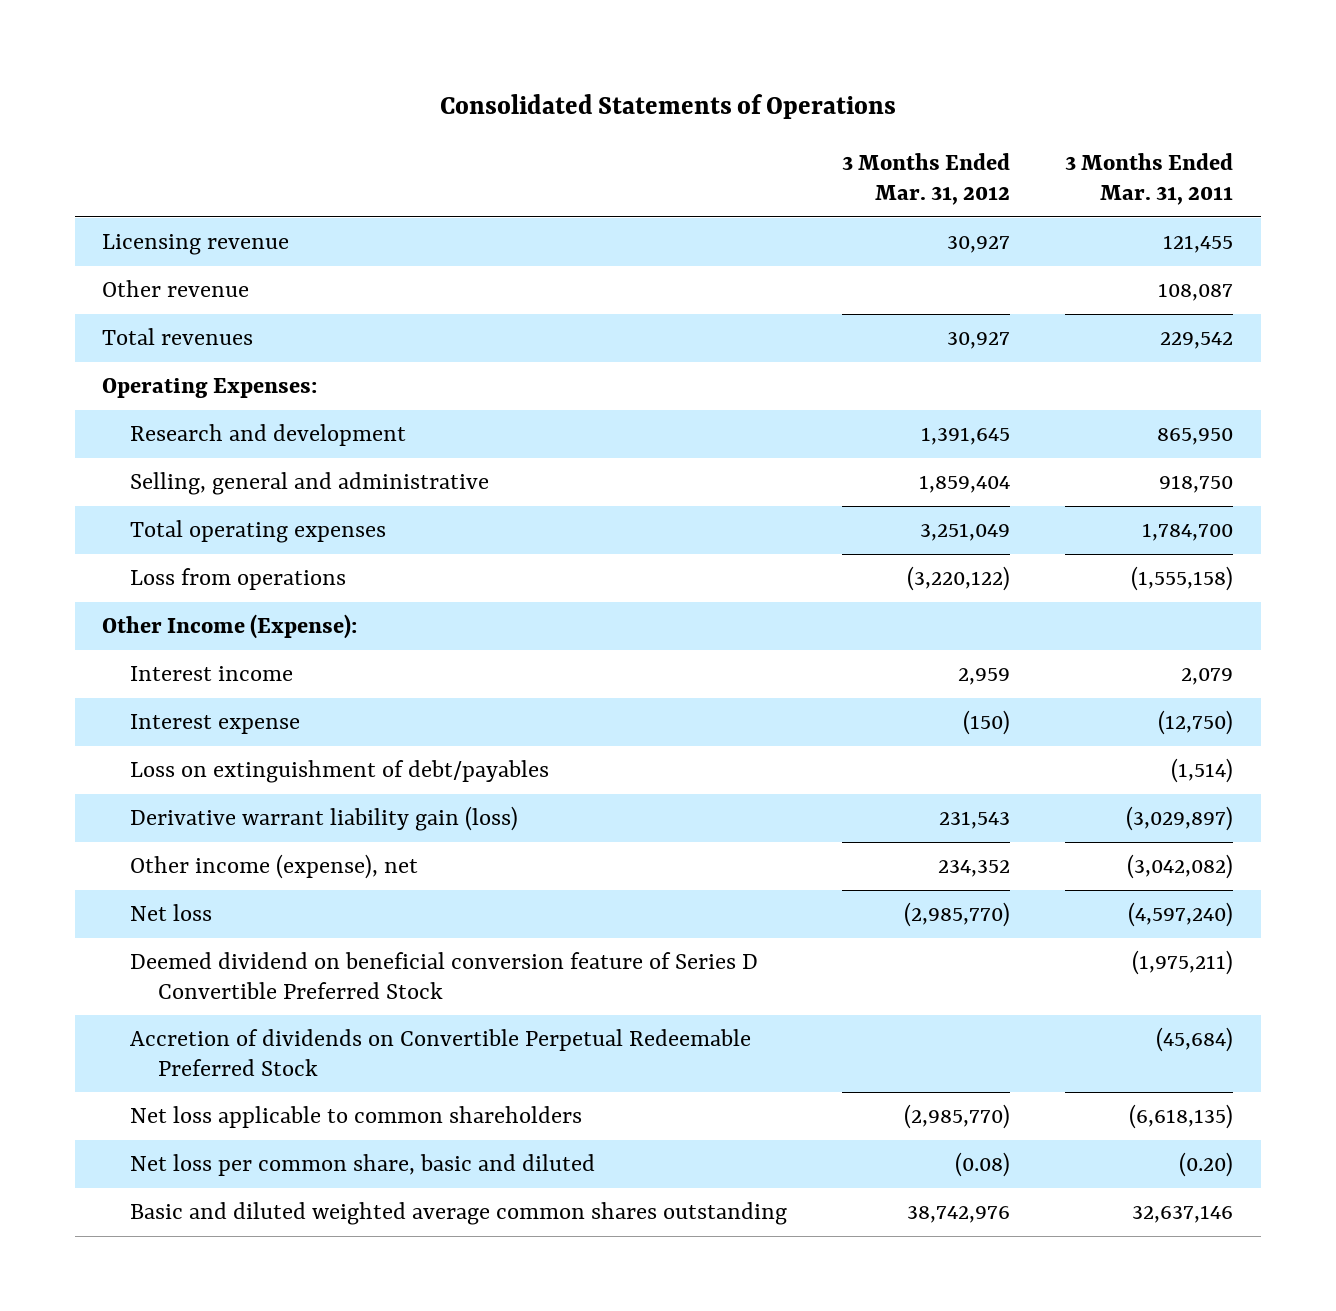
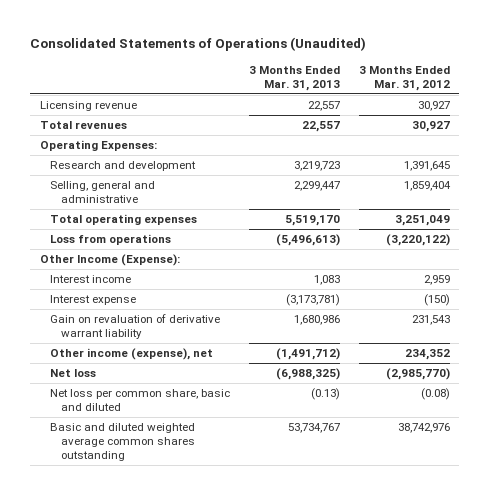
- Consolidated Statements of Operations
+ Consolidated Statements of Operations (Unaudited)
- | 3 Months Ended Mar. 31, 2012 | 3 Months Ended Mar. 31, 2011
+ | 3 Months Ended Mar. 31, 2013 | 3 Months Ended Mar. 31, 2012
- Other revenue | | 108,087
- Loss on extinguishment of debt/payables | | (1,514)
- Derivative warrant liability gain (loss) | 231,543 | (3,029,897)
+ Gain on revaluation of derivative warrant liability | 1,680,986 | 231,543
- Deemed dividend on beneficial conversion feature of Series D Convertible Preferred Stock | | (1,975,211)
- Accretion of dividends on Convertible Perpetual Redeemable Preferred Stock | | (45,684)
- Net loss applicable to common shareholders | (2,985,770) | (6,618,135)

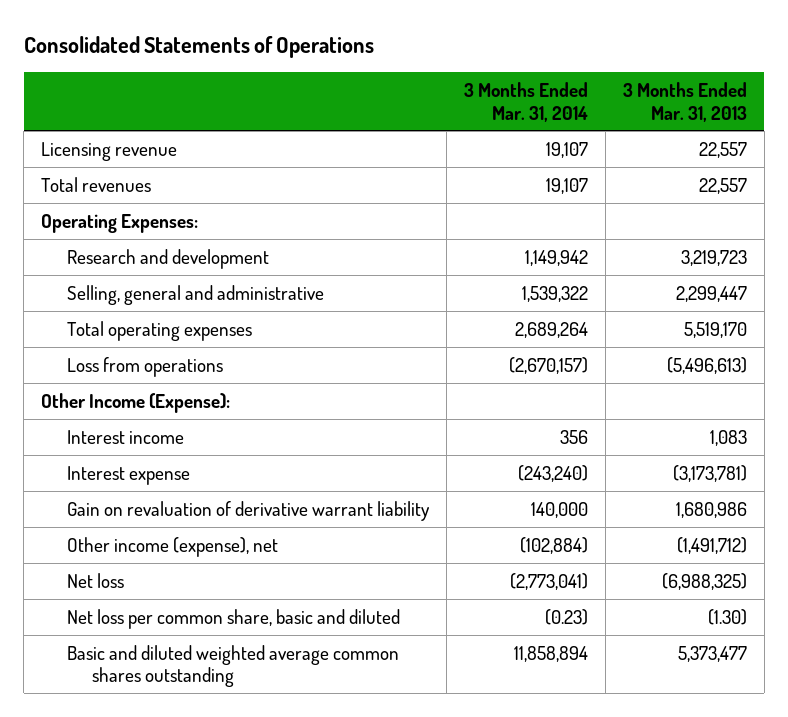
- Consolidated Statements of Operations (Unaudited)
+ Consolidated Statements of Operations
- | 3 Months Ended Mar. 31, 2013 | 3 Months Ended Mar. 31, 2012
+ | 3 Months Ended Mar. 31, 2014 | 3 Months Ended Mar. 31, 2013
- Net loss per common share, basic and diluted | (0.13) | (0.08)
- Basic and diluted weighted average common shares outstanding | 53,734,767 | 38,742,976
+ Net loss per common share, basic and diluted | (0.23) | (1.30)
+ Basic and diluted weighted average common shares outstanding | 11,858,894 | 5,373,477

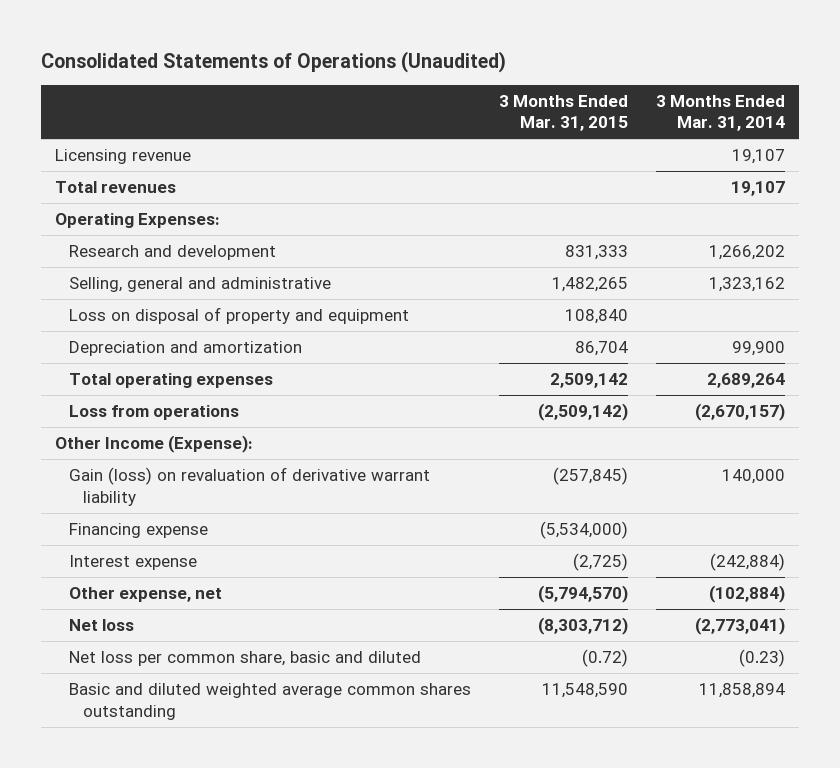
- Consolidated Statements of Operations
+ Consolidated Statements of Operations (Unaudited)
- | 3 Months Ended Mar. 31, 2014 | 3 Months Ended Mar. 31, 2013
+ | 3 Months Ended Mar. 31, 2015 | 3 Months Ended Mar. 31, 2014
- Research and development | 1,149,942 | 3,219,723
- Selling, general and administrative | 1,539,322 | 2,299,447
+ Research and development | 831,333 | 1,266,202
+ Selling, general and administrative | 1,482,265 | 1,323,162
+ Loss on disposal of property and equipment | 108,840 |
+ Depreciation and amortization | 86,704 | 99,900
- Interest income | 356 | 1,083
- Interest expense | (243,240) | (3,173,781)
- Gain on revaluation of derivative warrant liability | 140,000 | 1,680,986
- Other income (expense), net | (102,884) | (1,491,712)
+ Gain (loss) on revaluation of derivative warrant liability | (257,845) | 140,000
+ Financing expense | (5,534,000) |
+ Interest expense | (2,725) | (242,884)
+ Other expense, net | (5,794,570) | (102,884)

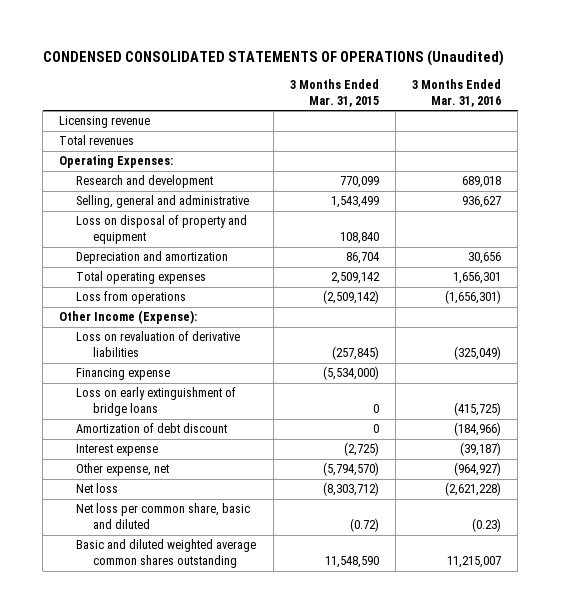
- Consolidated Statements of Operations (Unaudited)
+ CONDENSED CONSOLIDATED STATEMENTS OF OPERATIONS (Unaudited)
- | 3 Months Ended Mar. 31, 2015 | 3 Months Ended Mar. 31, 2014
+ | 3 Months Ended Mar. 31, 2015 | 3 Months Ended Mar. 31, 2016
- Research and development | 831,333 | 1,266,202
- Selling, general and administrative | 1,482,265 | 1,323,162
+ Research and development | 770,099 | 689,018
+ Selling, general and administrative | 1,543,499 | 936,627
- Gain (loss) on revaluation of derivative warrant liability | (257,845) | 140,000
+ Loss on revaluation of derivative liabilities | (257,845) | (325,049)
+ Loss on early extinguishment of bridge loans | 0 | (415,725)
+ Amortization of debt discount | 0 | (184,966)

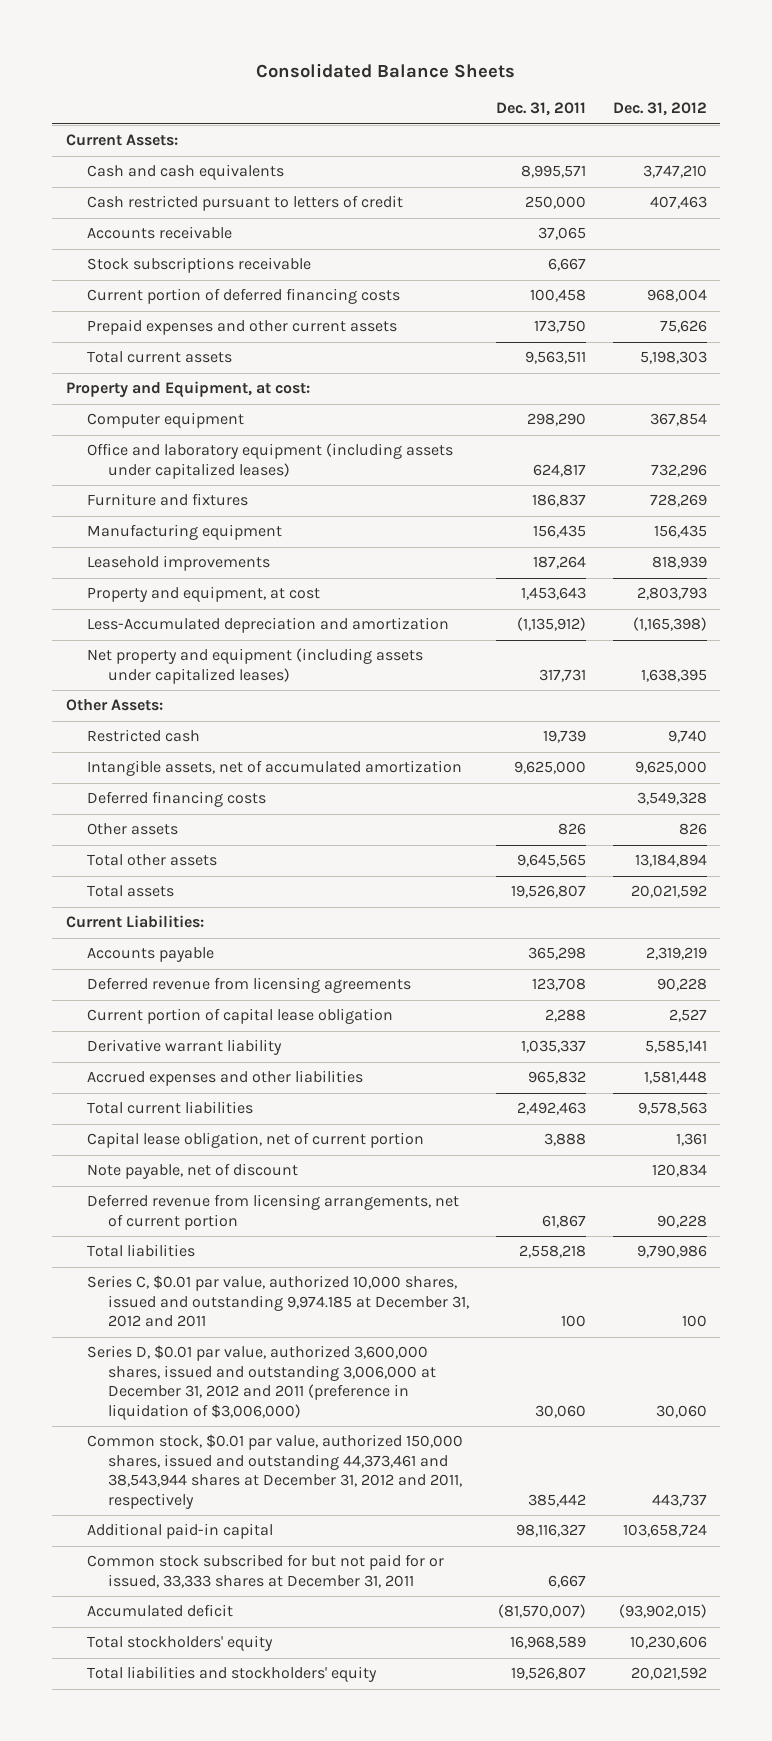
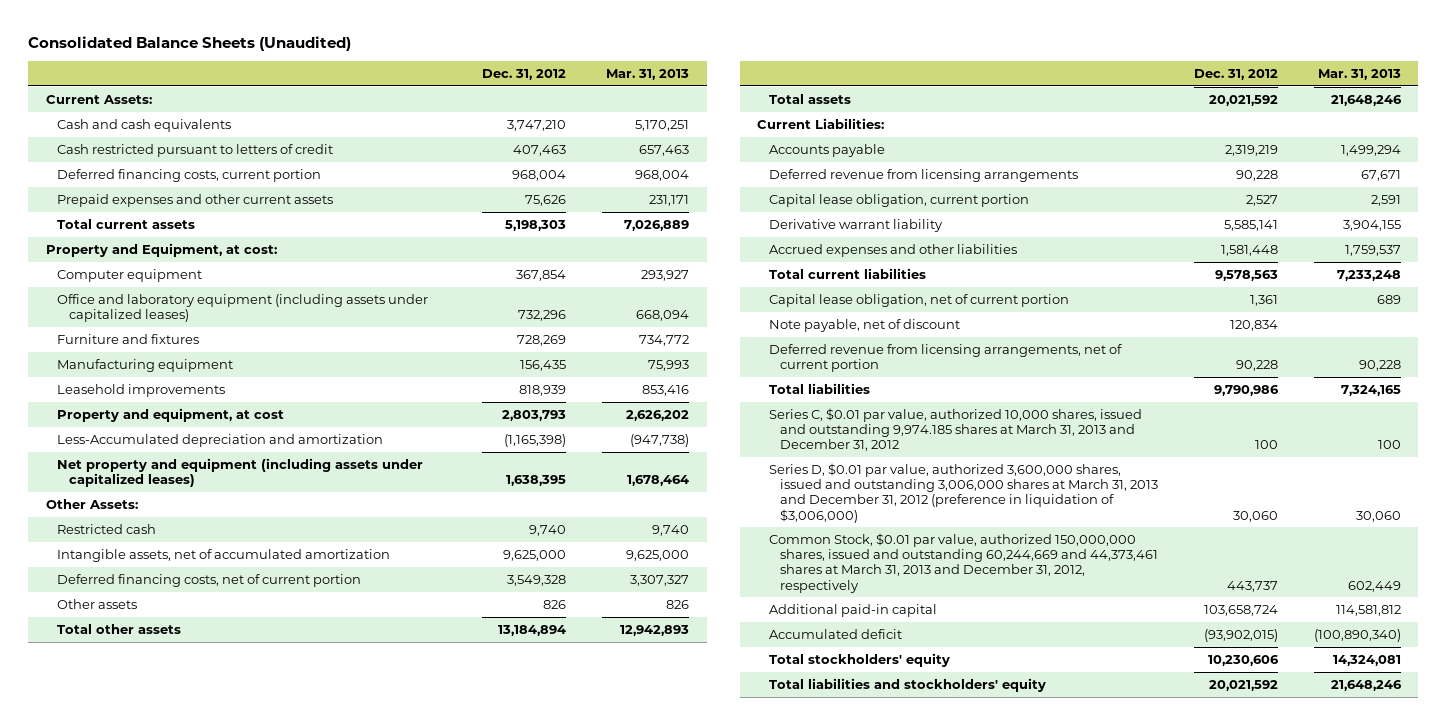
- Consolidated Balance Sheets
+ Consolidated Balance Sheets (Unaudited)
- | Dec. 31, 2011 | Dec. 31, 2012
+ | Dec. 31, 2012 | Mar. 31, 2013
- Accounts receivable | 37,065 |
- Stock subscriptions receivable | 6,667 |
- Current portion of deferred financing costs | 100,458 | 968,004
+ Deferred financing costs, current portion | 968,004 | 968,004
- Deferred financing costs | | 3,549,328
+ Deferred financing costs, net of current portion | 3,549,328 | 3,307,327
- Deferred revenue from licensing agreements | 123,708 | 90,228
- Current portion of capital lease obligation | 2,288 | 2,527
+ Deferred revenue from licensing arrangements | 90,228 | 67,671
+ Capital lease obligation, current portion | 2,527 | 2,591
- Series C, $0.01 par value, authorized 10,000 shares, issued and outstanding 9,974.185 at December 31, 2012 and 2011 | 100 | 100
- Series D, $0.01 par value, authorized 3,600,000 shares, issued and outstanding 3,006,000 at December 31, 2012 and 2011 (preference in liquidation of $3,006,000) | 30,060 | 30,060
- Common stock, $0.01 par value, authorized 150,000 shares, issued and outstanding 44,373,461 and 38,543,944 shares at December 31, 2012 and 2011, respectively | 385,442 | 443,737
+ Series C, $0.01 par value, authorized 10,000 shares, issued and outstanding 9,974.185 shares at March 31, 2013 and December 31, 2012 | 100 | 100
+ Series D, $0.01 par value, authorized 3,600,000 shares, issued and outstanding 3,006,000 shares at March 31, 2013 and December 31, 2012 (preference in liquidation of $3,006,000) | 30,060 | 30,060
+ Common Stock, $0.01 par value, authorized 150,000,000 shares, issued and outstanding 60,244,669 and 44,373,461 shares at March 31, 2013 and December 31, 2012, respectively | 443,737 | 602,449
- Common stock subscribed for but not paid for or issued, 33,333 shares at December 31, 2011 | 6,667 |

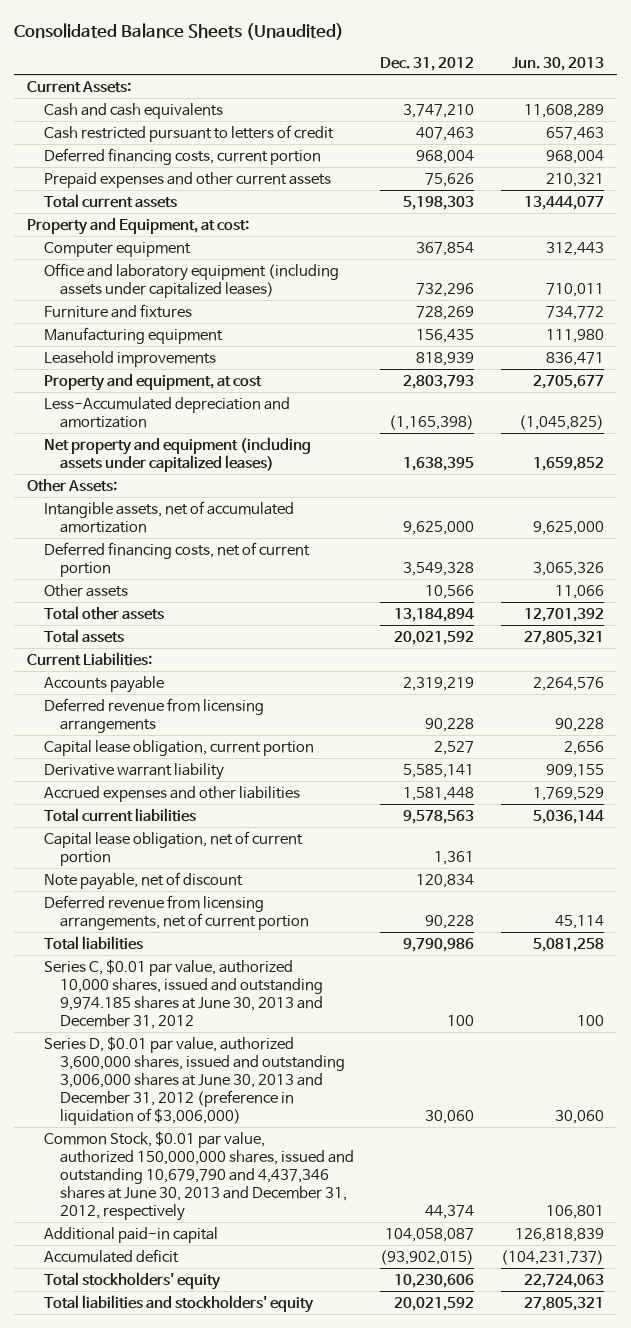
- | Dec. 31, 2012 | Mar. 31, 2013
+ | Dec. 31, 2012 | Jun. 30, 2013
- Restricted cash | 9,740 | 9,740
- Other assets | 826 | 826
+ Other assets | 10,566 | 11,066
- Series C, $0.01 par value, authorized 10,000 shares, issued and outstanding 9,974.185 shares at March 31, 2013 and December 31, 2012 | 100 | 100
- Series D, $0.01 par value, authorized 3,600,000 shares, issued and outstanding 3,006,000 shares at March 31, 2013 and December 31, 2012 (preference in liquidation of $3,006,000) | 30,060 | 30,060
- Common Stock, $0.01 par value, authorized 150,000,000 shares, issued and outstanding 60,244,669 and 44,373,461 shares at March 31, 2013 and December 31, 2012, respectively | 443,737 | 602,449
- Additional paid-in capital | 103,658,724 | 114,581,812
+ Series C, $0.01 par value, authorized 10,000 shares, issued and outstanding 9,974.185 shares at June 30, 2013 and December 31, 2012 | 100 | 100
+ Series D, $0.01 par value, authorized 3,600,000 shares, issued and outstanding 3,006,000 shares at June 30, 2013 and December 31, 2012 (preference in liquidation of $3,006,000) | 30,060 | 30,060
+ Common Stock, $0.01 par value, authorized 150,000,000 shares, issued and outstanding 10,679,790 and 4,437,346 shares at June 30, 2013 and December 31, 2012, respectively | 44,374 | 106,801
+ Additional paid-in capital | 104,058,087 | 126,818,839

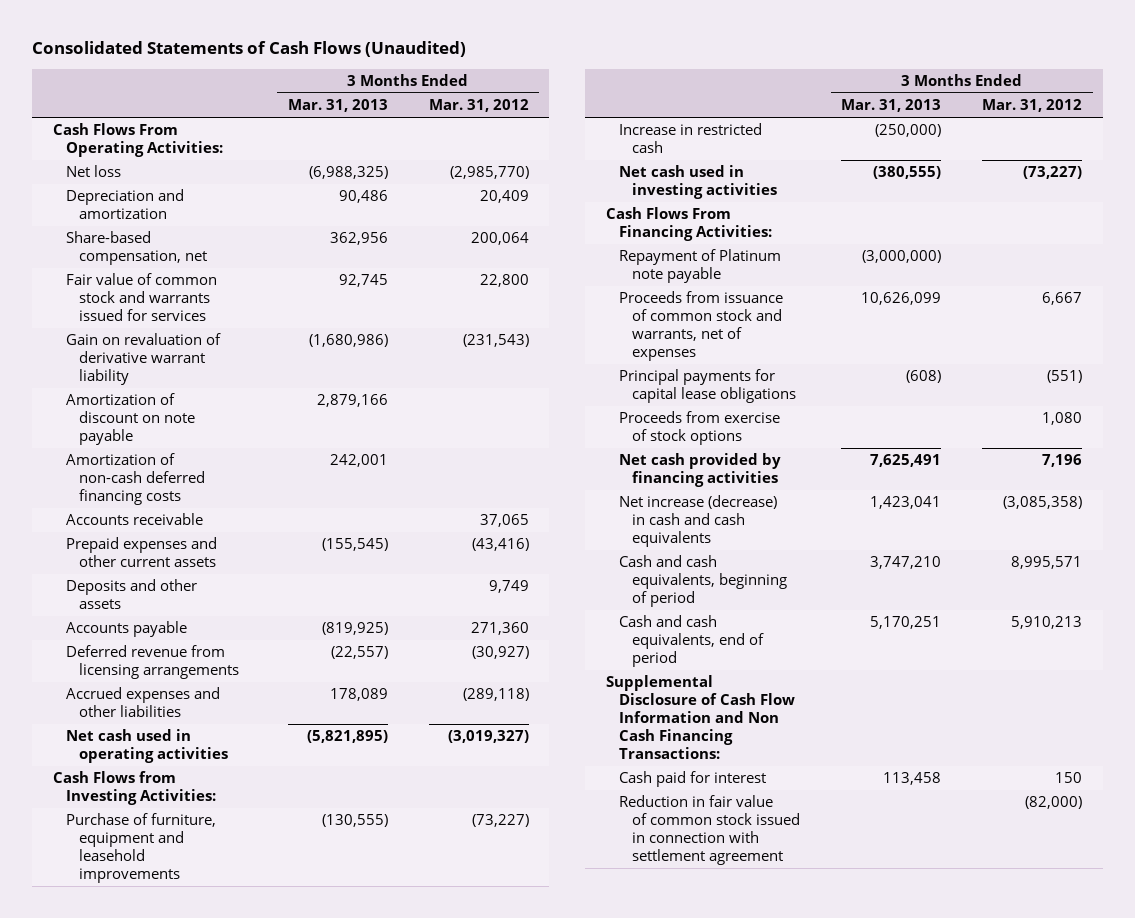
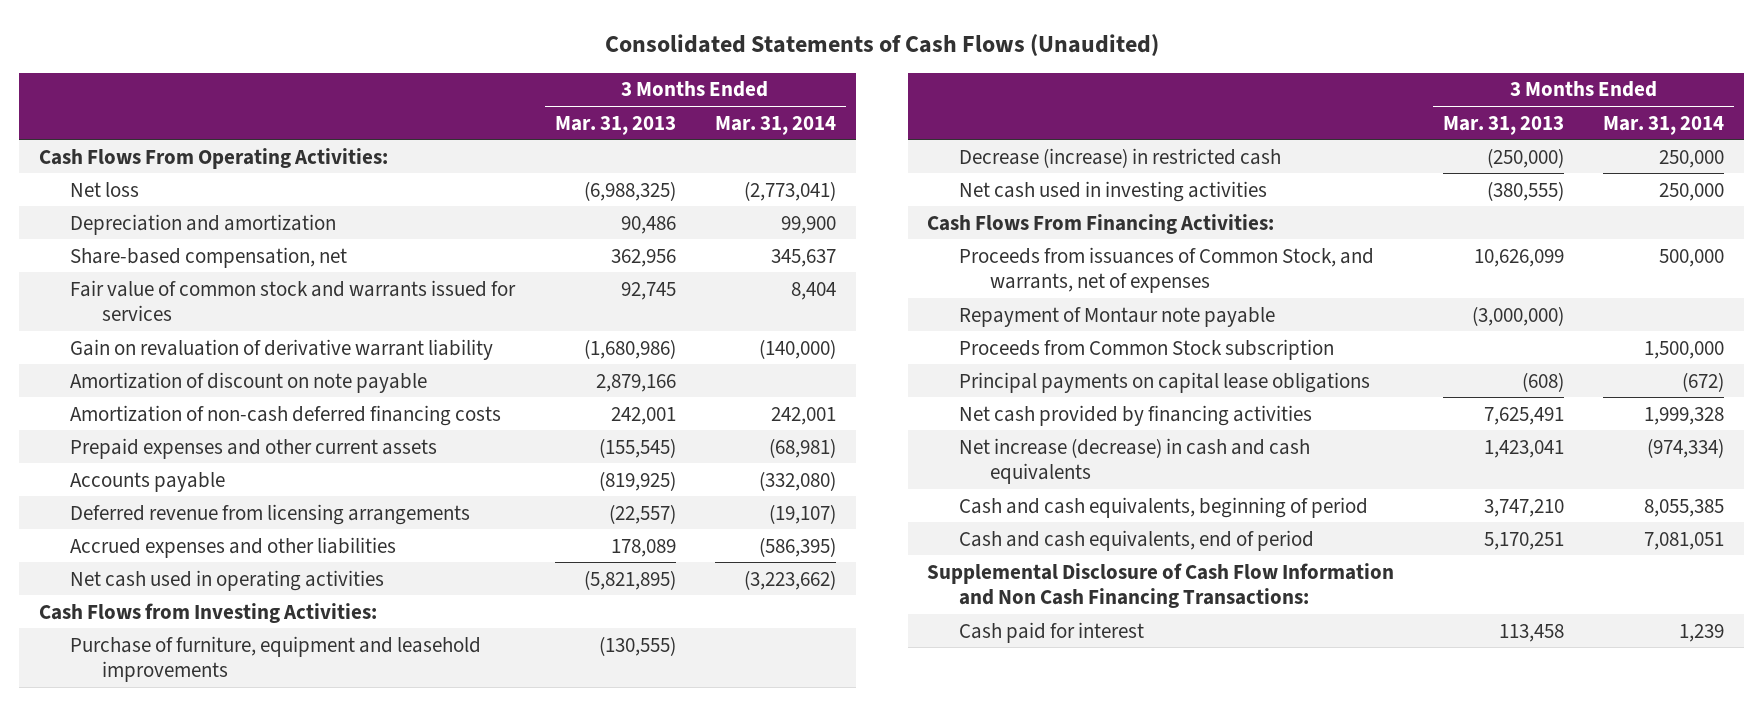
- | 3 Months Ended Mar. 31, 2013 | 3 Months Ended Mar. 31, 2012
+ | 3 Months Ended Mar. 31, 2013 | 3 Months Ended Mar. 31, 2014
- Accounts receivable | | 37,065
- Deposits and other assets | | 9,749
- Increase in restricted cash | (250,000) |
+ Decrease (increase) in restricted cash | (250,000) | 250,000
- Repayment of Platinum note payable | (3,000,000) |
- Proceeds from issuance of common stock and warrants, net of expenses | 10,626,099 | 6,667
- Principal payments for capital lease obligations | (608) | (551)
- Proceeds from exercise of stock options | | 1,080
+ Proceeds from issuances of Common Stock, and warrants, net of expenses | 10,626,099 | 500,000
+ Repayment of Montaur note payable | (3,000,000) |
+ Proceeds from Common Stock subscription | | 1,500,000
+ Principal payments on capital lease obligations | (608) | (672)
- Reduction in fair value of common stock issued in connection with settlement agreement | | (82,000)

